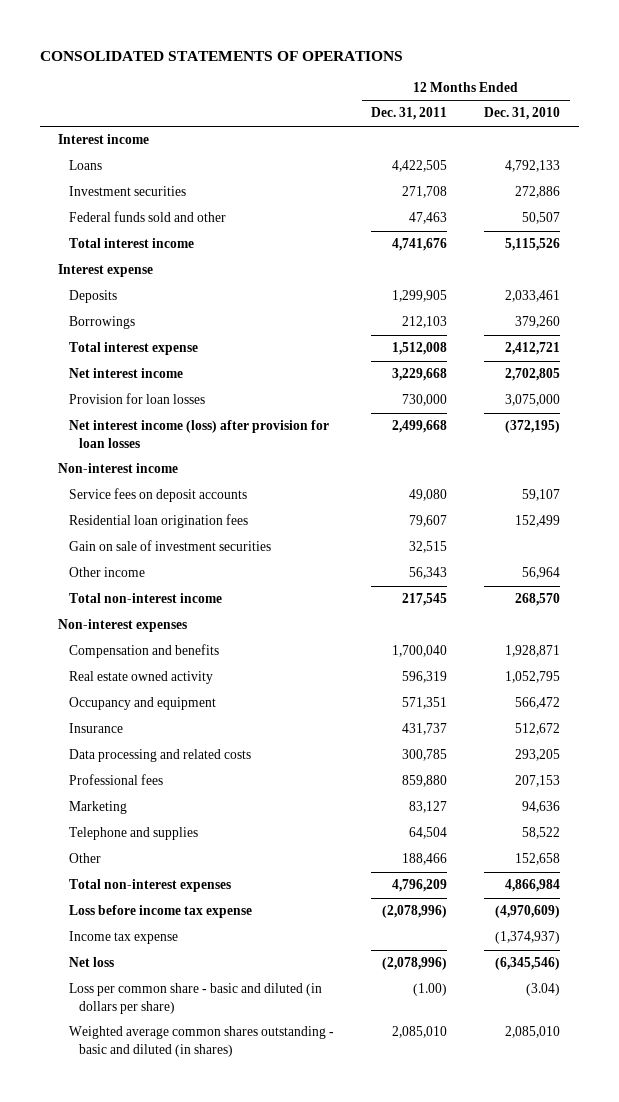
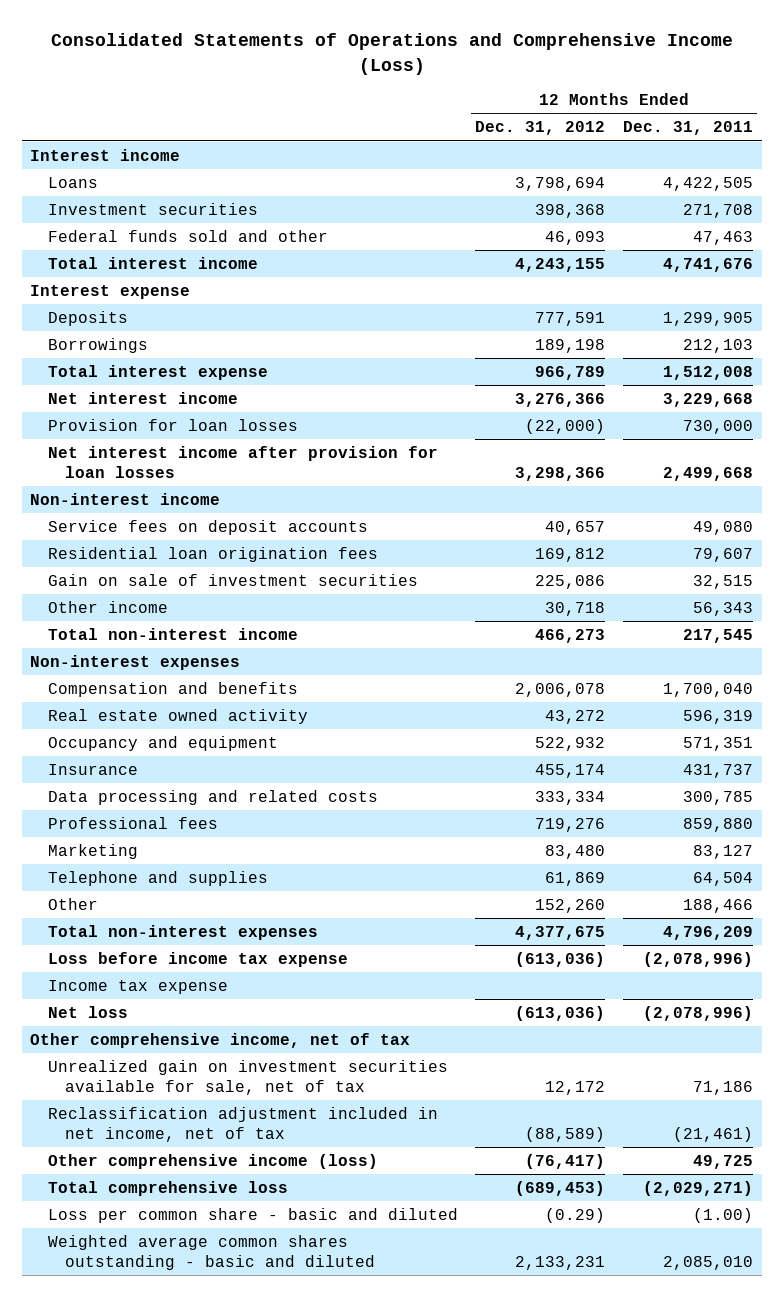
- CONSOLIDATED STATEMENTS OF OPERATIONS
+ Consolidated Statements of Operations and Comprehensive Income (Loss)
- | 12 Months Ended Dec. 31, 2011 | 12 Months Ended Dec. 31, 2010
+ | 12 Months Ended Dec. 31, 2012 | 12 Months Ended Dec. 31, 2011
- Net interest income (loss) after provision for loan losses | 2,499,668 | (372,195)
+ Net interest income after provision for loan losses | 3,298,366 | 2,499,668
- Loss per common share - basic and diluted (in dollars per share) | (1.00) | (3.04)
- Weighted average common shares outstanding - basic and diluted (in shares) | 2,085,010 | 2,085,010
+ Other comprehensive income, net of tax
+ Unrealized gain on investment securities available for sale, net of tax | 12,172 | 71,186
+ Reclassification adjustment included in net income, net of tax | (88,589) | (21,461)
+ Other comprehensive income (loss) | (76,417) | 49,725
+ Total comprehensive loss | (689,453) | (2,029,271)
+ Loss per common share - basic and diluted | (0.29) | (1.00)
+ Weighted average common shares outstanding - basic and diluted | 2,133,231 | 2,085,010

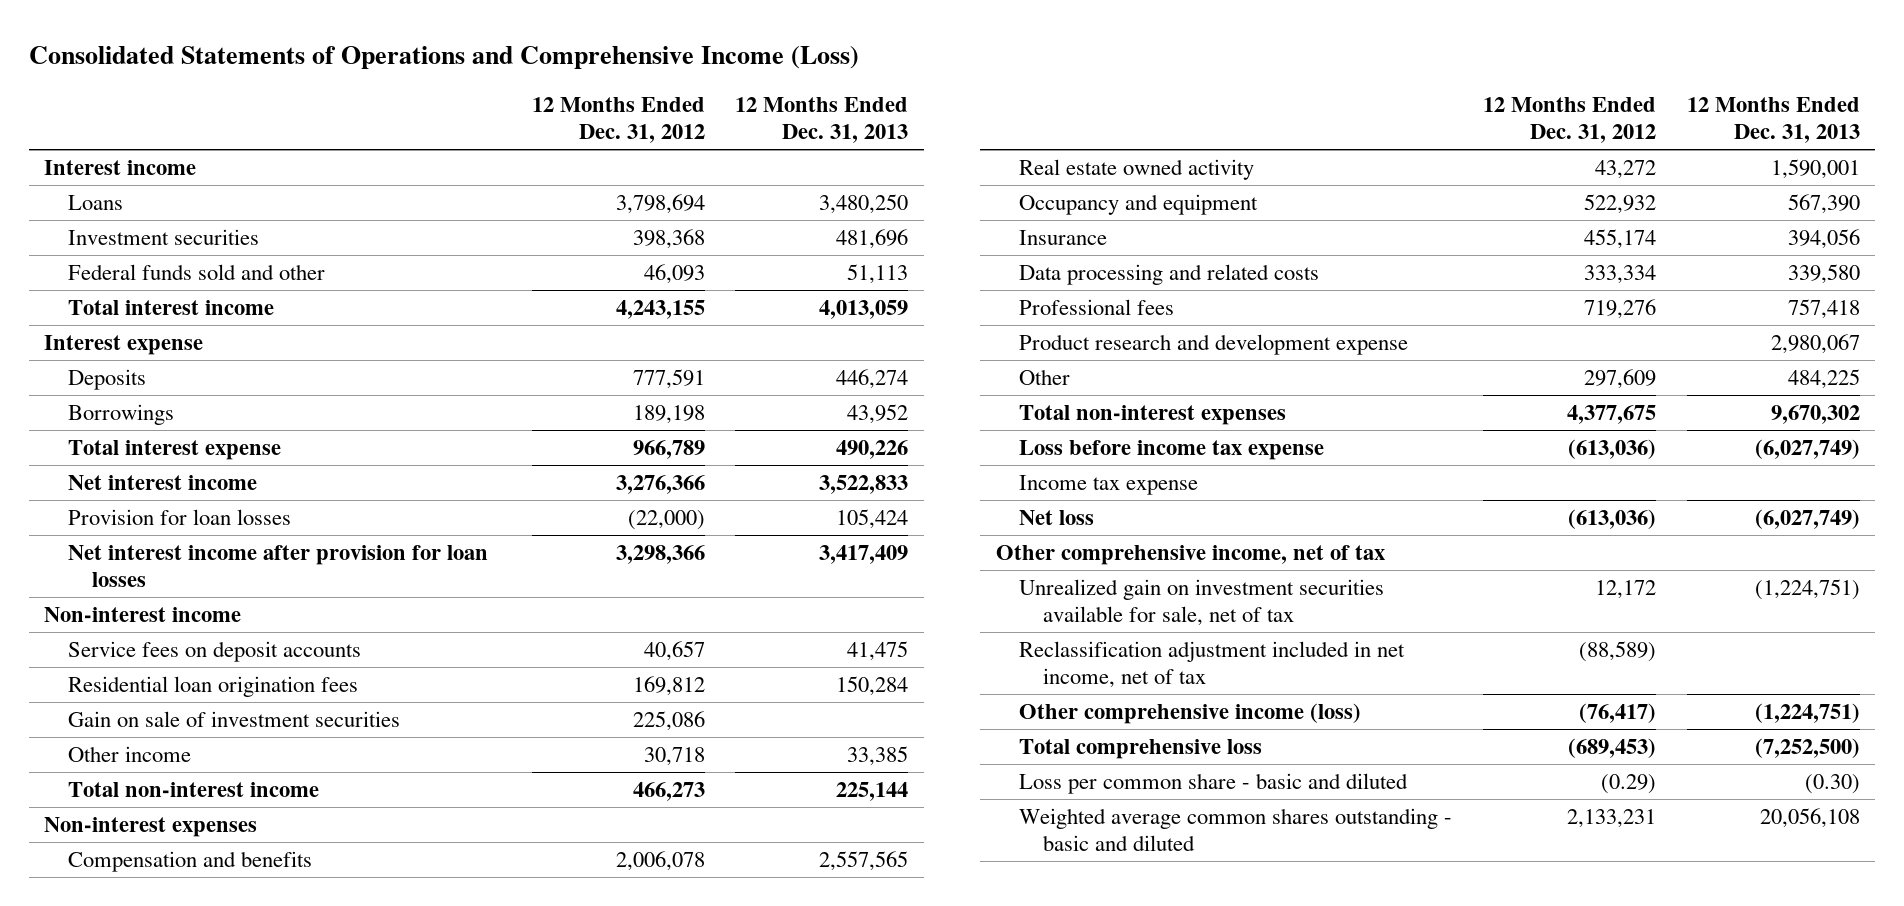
- | 12 Months Ended Dec. 31, 2012 | 12 Months Ended Dec. 31, 2011
+ | 12 Months Ended Dec. 31, 2012 | 12 Months Ended Dec. 31, 2013
- Marketing | 83,480 | 83,127
- Telephone and supplies | 61,869 | 64,504
- Other | 152,260 | 188,466
+ Product research and development expense | | 2,980,067
+ Other | 297,609 | 484,225

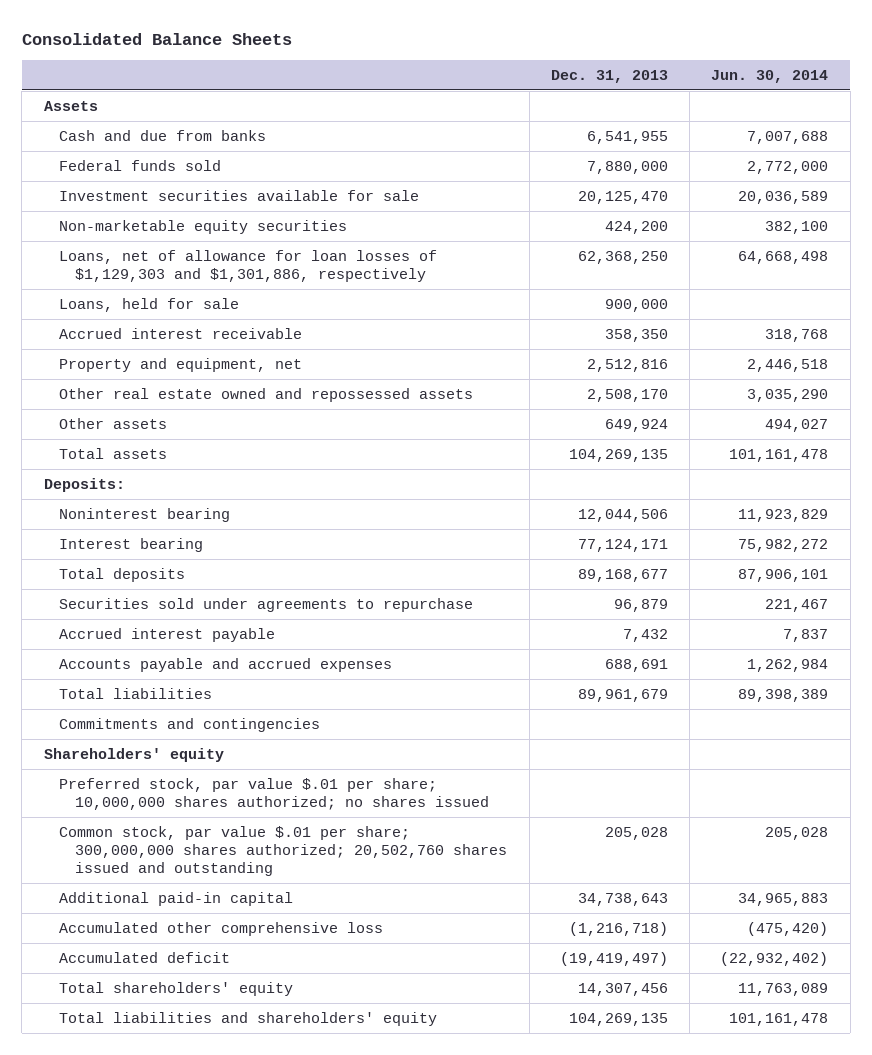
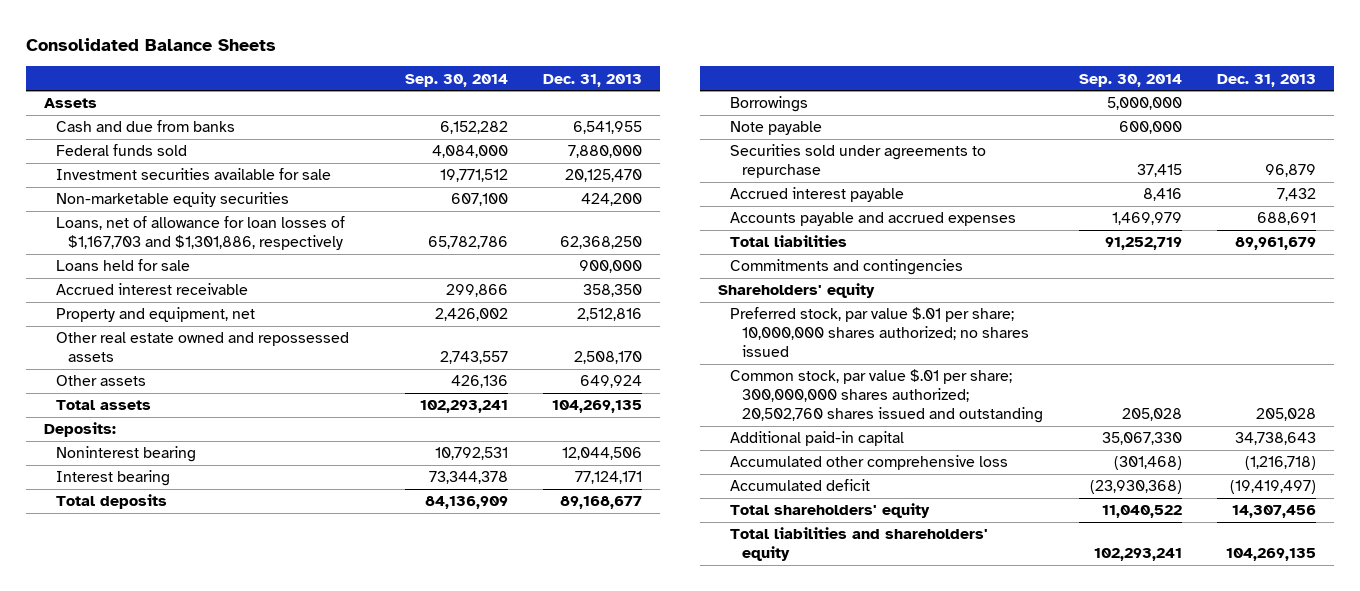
- | Dec. 31, 2013 | Jun. 30, 2014
+ | Sep. 30, 2014 | Dec. 31, 2013
- Loans, net of allowance for loan losses of $1,129,303 and $1,301,886, respectively | 62,368,250 | 64,668,498
- Loans, held for sale | 900,000 |
+ Loans, net of allowance for loan losses of $1,167,703 and $1,301,886, respectively | 65,782,786 | 62,368,250
+ Loans held for sale | | 900,000
+ Borrowings | 5,000,000 |
+ Note payable | 600,000 |

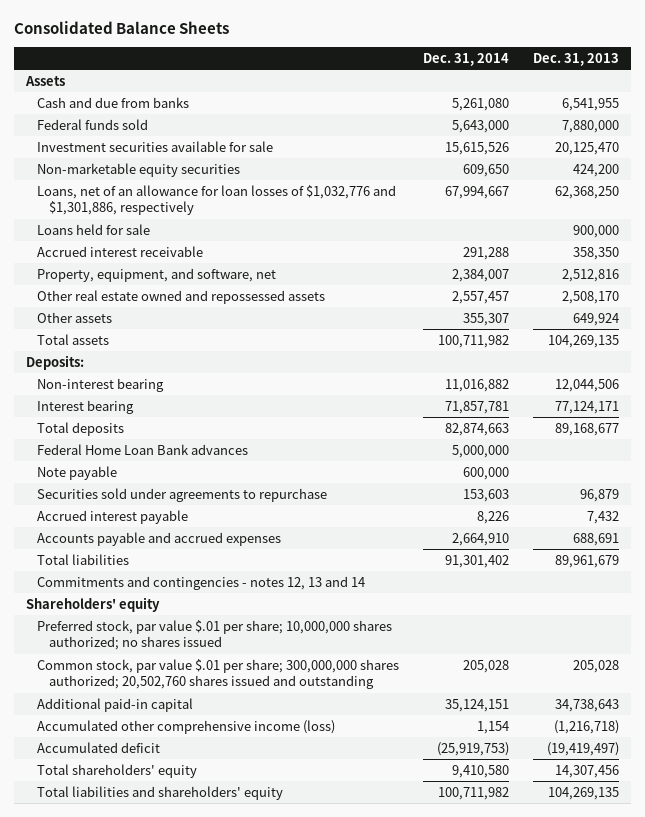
- | Sep. 30, 2014 | Dec. 31, 2013
+ | Dec. 31, 2014 | Dec. 31, 2013
- Loans, net of allowance for loan losses of $1,167,703 and $1,301,886, respectively | 65,782,786 | 62,368,250
+ Loans, net of an allowance for loan losses of $1,032,776 and $1,301,886, respectively | 67,994,667 | 62,368,250
- Property and equipment, net | 2,426,002 | 2,512,816
+ Property, equipment, and software, net | 2,384,007 | 2,512,816
- Noninterest bearing | 10,792,531 | 12,044,506
+ Non-interest bearing | 11,016,882 | 12,044,506
- Borrowings | 5,000,000 |
+ Federal Home Loan Bank advances | 5,000,000 |
- Commitments and contingencies
+ Commitments and contingencies - notes 12, 13 and 14
- Accumulated other comprehensive loss | (301,468) | (1,216,718)
+ Accumulated other comprehensive income (loss) | 1,154 | (1,216,718)

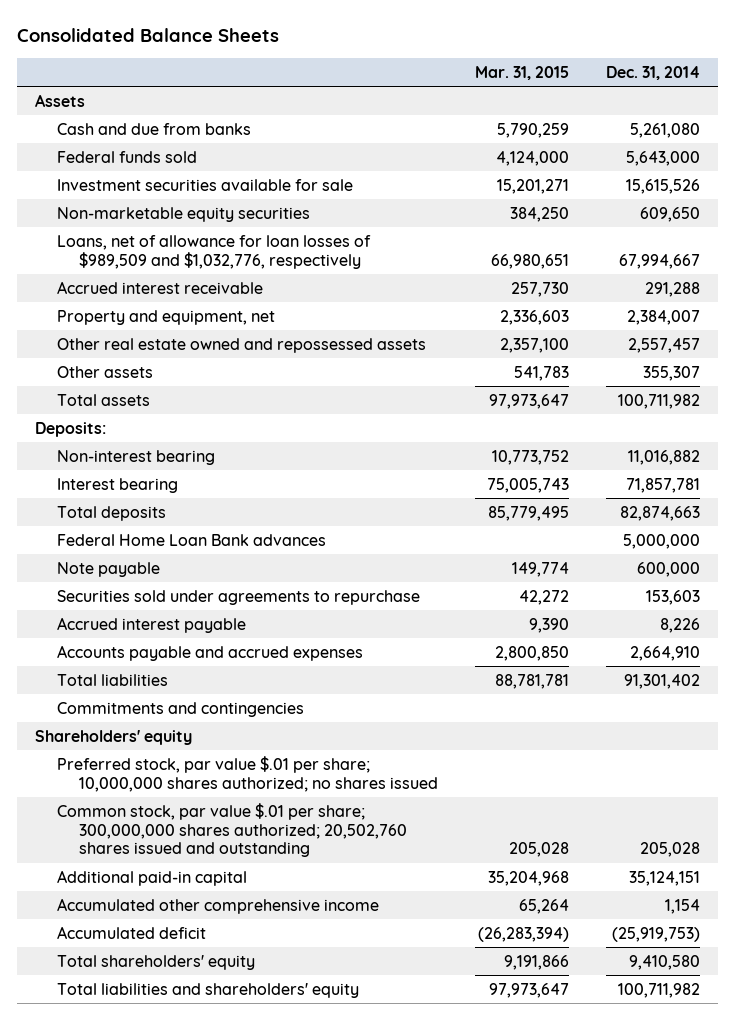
- | Dec. 31, 2014 | Dec. 31, 2013
+ | Mar. 31, 2015 | Dec. 31, 2014
- Loans, net of an allowance for loan losses of $1,032,776 and $1,301,886, respectively | 67,994,667 | 62,368,250
- Loans held for sale | | 900,000
+ Loans, net of allowance for loan losses of $989,509 and $1,032,776, respectively | 66,980,651 | 67,994,667
- Property, equipment, and software, net | 2,384,007 | 2,512,816
+ Property and equipment, net | 2,336,603 | 2,384,007
- Commitments and contingencies - notes 12, 13 and 14
+ Commitments and contingencies
- Accumulated other comprehensive income (loss) | 1,154 | (1,216,718)
+ Accumulated other comprehensive income | 65,264 | 1,154

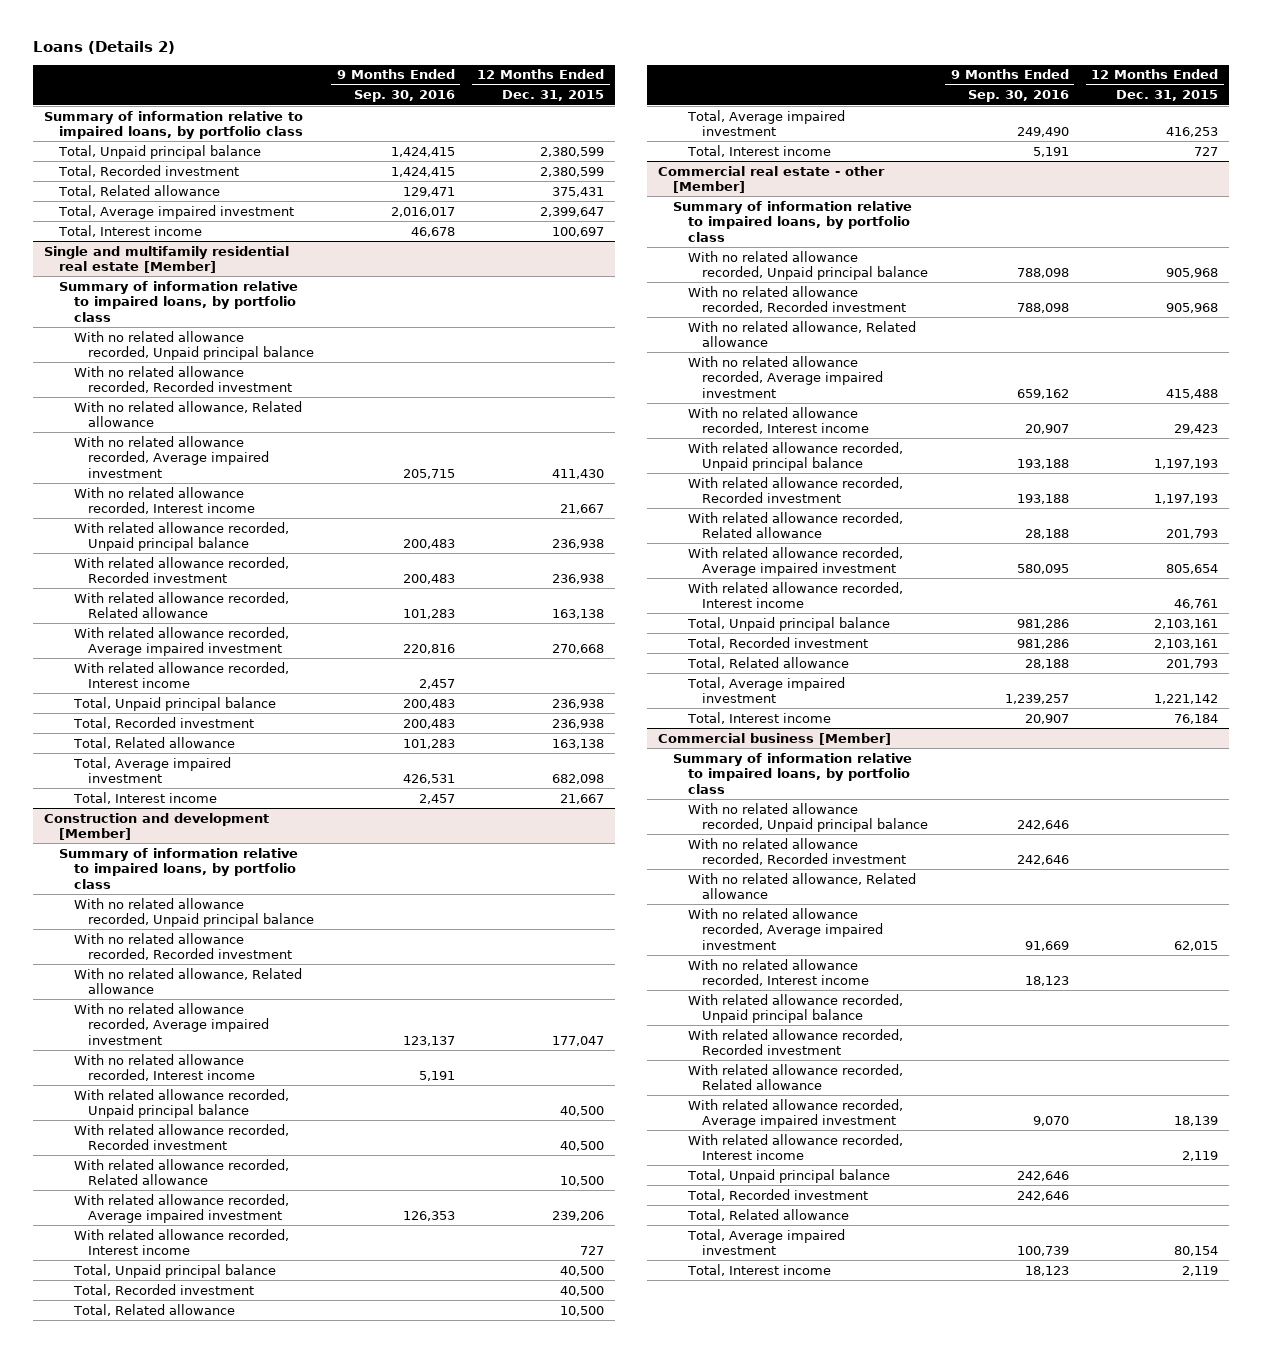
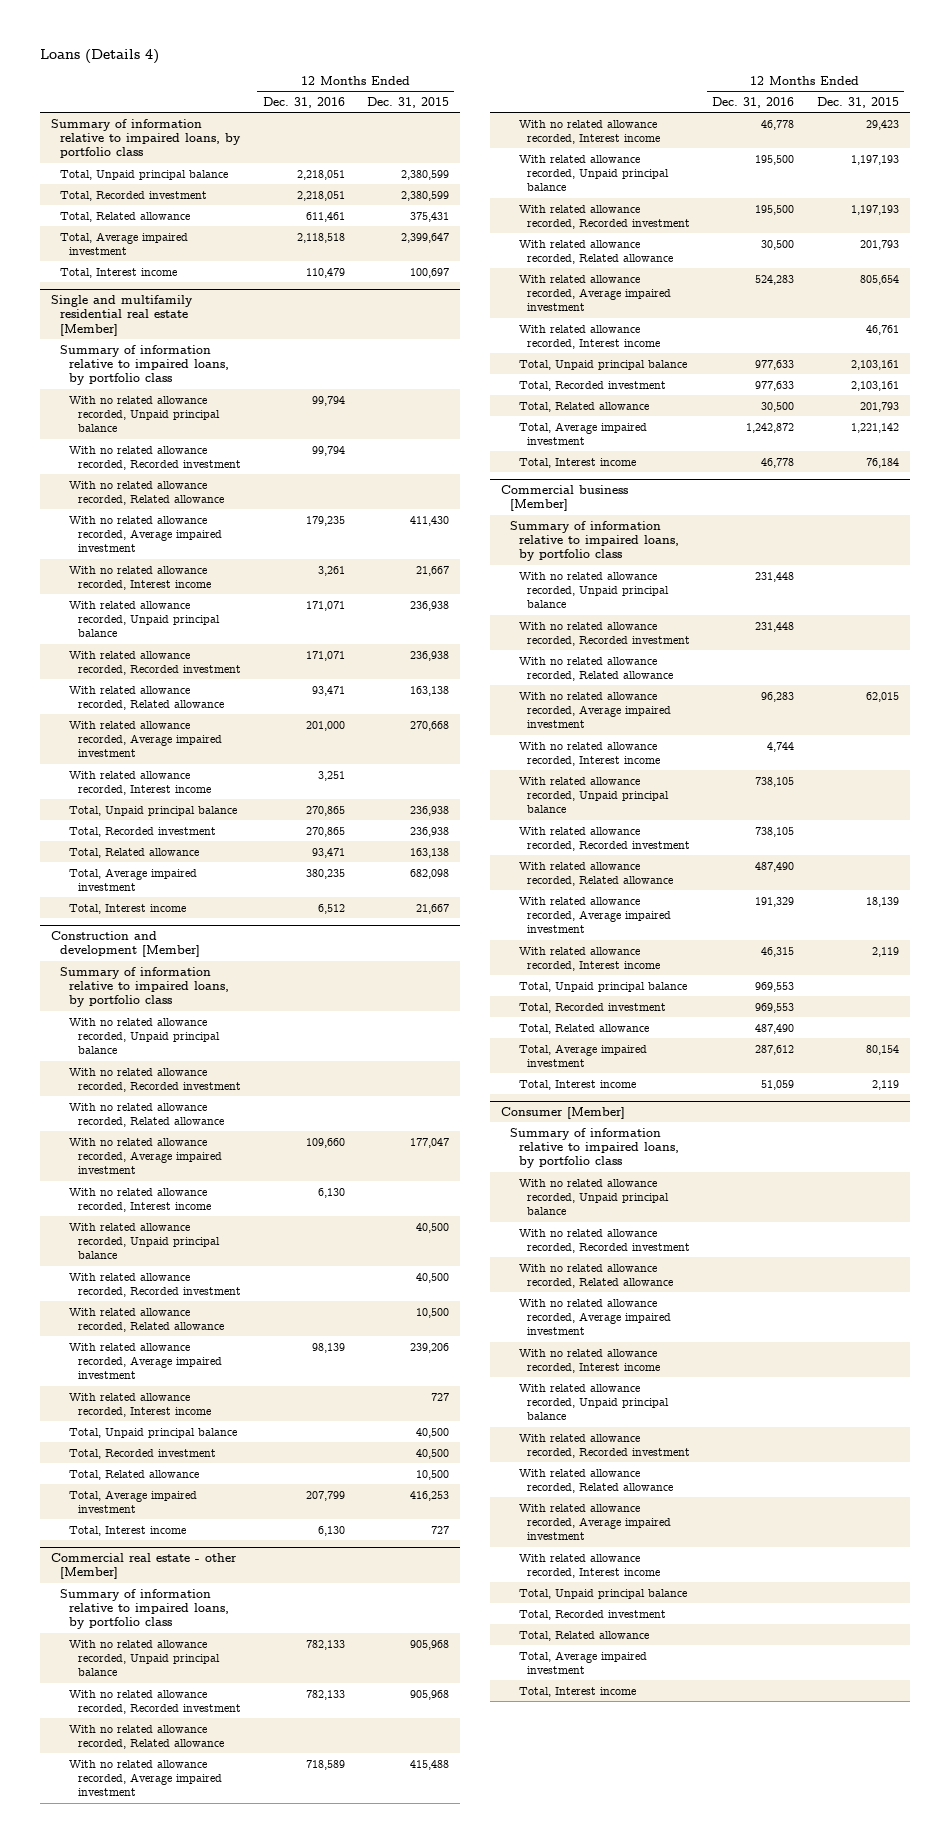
- Loans (Details 2)
+ Loans (Details 4)
- | 9 Months Ended Sep. 30, 2016 | 12 Months Ended Dec. 31, 2015
+ | 12 Months Ended Dec. 31, 2016 | 12 Months Ended Dec. 31, 2015
@ Single and multifamily residential real estate [Member]
- With no related allowance, Related allowance
+ With no related allowance recorded, Related allowance
@ Construction and development [Member]
- With no related allowance, Related allowance
+ With no related allowance recorded, Related allowance
@ Commercial real estate - other [Member]
- With no related allowance, Related allowance
+ With no related allowance recorded, Related allowance
@ Commercial business [Member]
- With no related allowance, Related allowance
+ With no related allowance recorded, Related allowance
+ Consumer [Member]
+ Summary of information relative to impaired loans, by portfolio class
+ With no related allowance recorded, Unpaid principal balance
+ With no related allowance recorded, Recorded investment
+ With no related allowance recorded, Related allowance
+ With no related allowance recorded, Average impaired investment
+ With no related allowance recorded, Interest income
+ With related allowance recorded, Unpaid principal balance
+ With related allowance recorded, Recorded investment
+ With related allowance recorded, Related allowance
+ With related allowance recorded, Average impaired investment
+ With related allowance recorded, Interest income
+ Total, Unpaid principal balance
+ Total, Recorded investment
+ Total, Related allowance
+ Total, Average impaired investment
+ Total, Interest income

